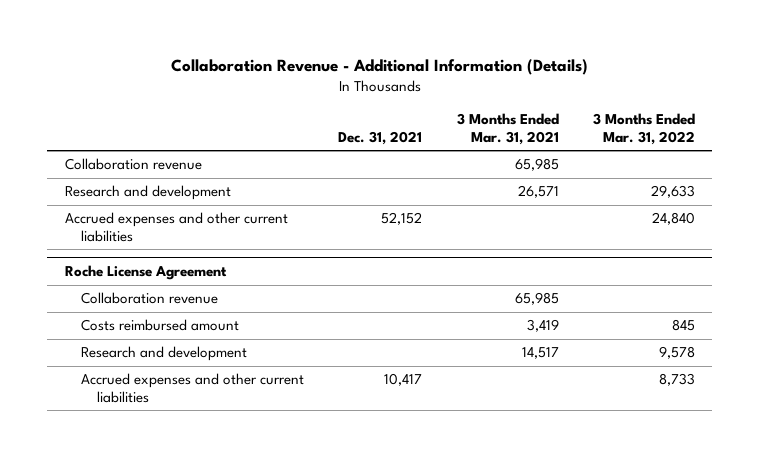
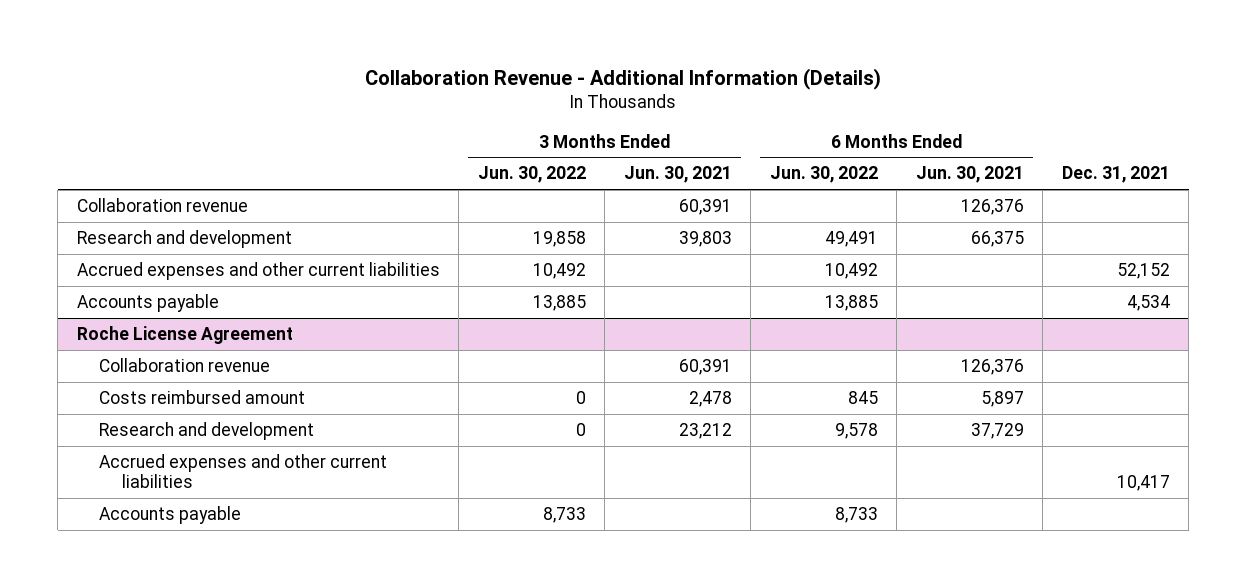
- | Dec. 31, 2021 | 3 Months Ended Mar. 31, 2021 | 3 Months Ended Mar. 31, 2022
+ | 3 Months Ended Jun. 30, 2022 | 3 Months Ended Jun. 30, 2021 | 6 Months Ended Jun. 30, 2022 | 6 Months Ended Jun. 30, 2021 | Dec. 31, 2021
+ Accounts payable | 13,885 | | 13,885 | | 4,534
@ Roche License Agreement
+ Accounts payable | 8,733 | | 8,733 | |

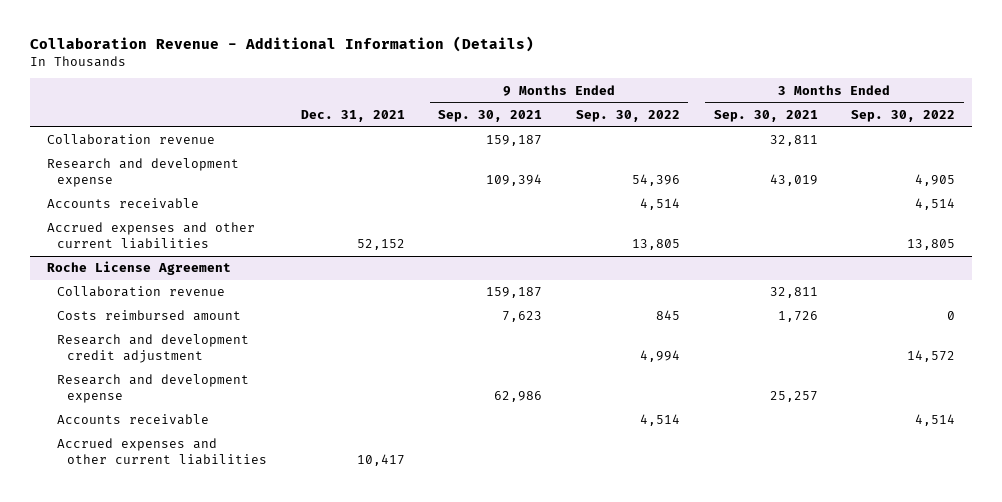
- | 3 Months Ended Jun. 30, 2022 | 3 Months Ended Jun. 30, 2021 | 6 Months Ended Jun. 30, 2022 | 6 Months Ended Jun. 30, 2021 | Dec. 31, 2021
+ | Dec. 31, 2021 | 9 Months Ended Sep. 30, 2021 | 9 Months Ended Sep. 30, 2022 | 3 Months Ended Sep. 30, 2021 | 3 Months Ended Sep. 30, 2022
- Research and development | 19,858 | 39,803 | 49,491 | 66,375 |
+ Research and development expense | | 109,394 | 54,396 | 43,019 | 4,905
+ Accounts receivable | | | 4,514 | | 4,514
- Accounts payable | 13,885 | | 13,885 | | 4,534
@ Roche License Agreement
- Research and development | 0 | 23,212 | 9,578 | 37,729 |
+ Research and development credit adjustment | | | 4,994 | | 14,572
+ Research and development expense | | 62,986 | | 25,257 |
+ Accounts receivable | | | 4,514 | | 4,514
- Accounts payable | 8,733 | | 8,733 | |

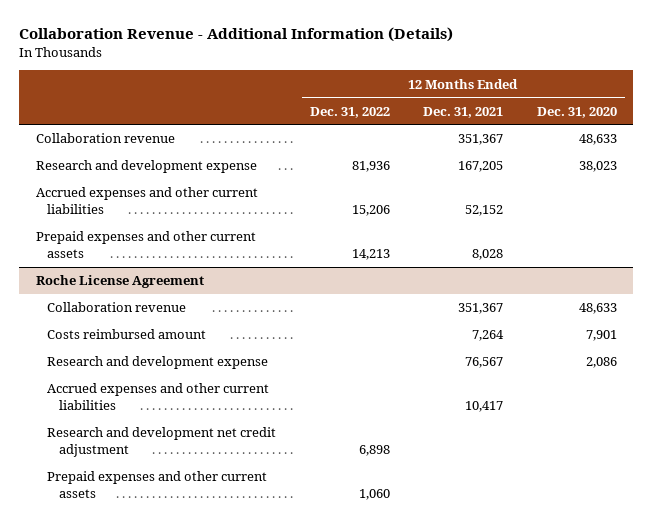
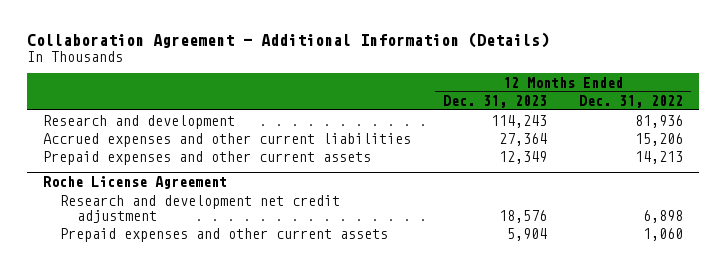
- Collaboration Revenue - Additional Information (Details)
+ Collaboration Agreement - Additional Information (Details)
- | 12 Months Ended Dec. 31, 2022 | 12 Months Ended Dec. 31, 2021 | 12 Months Ended Dec. 31, 2020
+ | 12 Months Ended Dec. 31, 2023 | 12 Months Ended Dec. 31, 2022
- Collaboration revenue | | 351,367 | 48,633
- Research and development expense | 81,936 | 167,205 | 38,023
+ Research and development | 114,243 | 81,936
@ Roche License Agreement
- Collaboration revenue | | 351,367 | 48,633
- Costs reimbursed amount | | 7,264 | 7,901
- Research and development expense | | 76,567 | 2,086
- Accrued expenses and other current liabilities | | 10,417 |

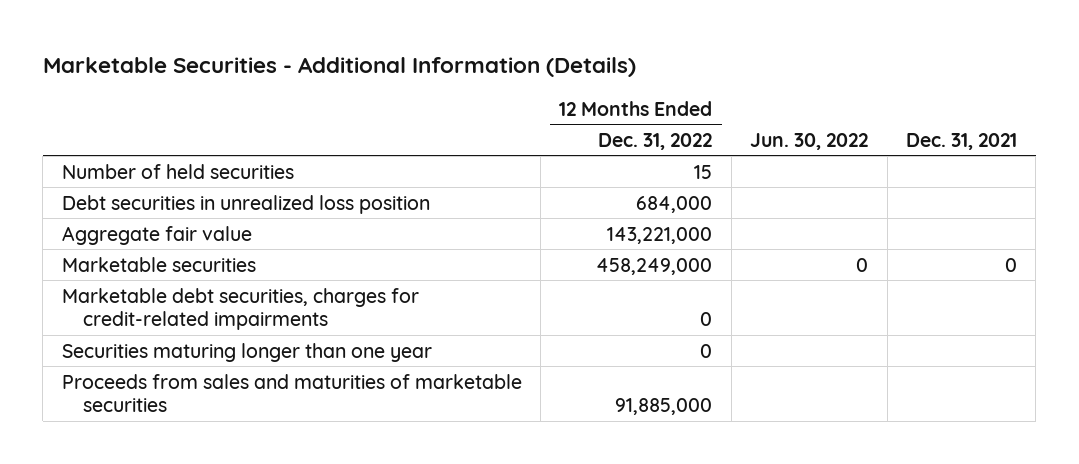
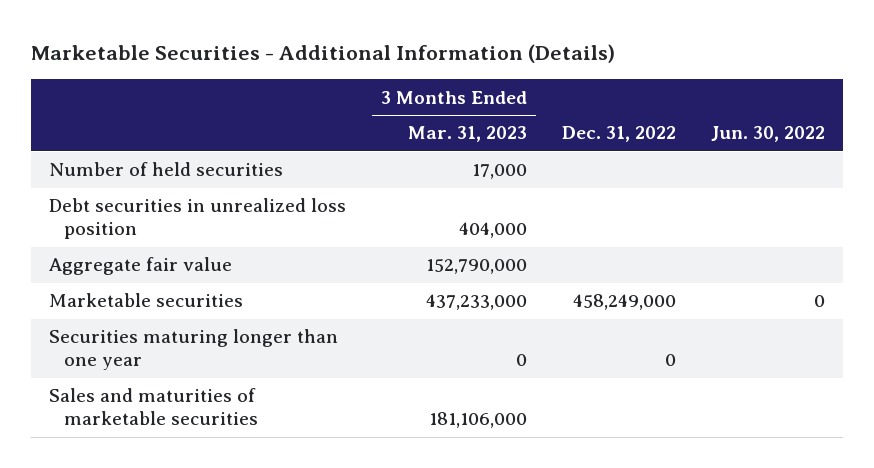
- | 12 Months Ended Dec. 31, 2022 | Jun. 30, 2022 | Dec. 31, 2021
+ | 3 Months Ended Mar. 31, 2023 | Dec. 31, 2022 | Jun. 30, 2022
- Marketable debt securities, charges for credit-related impairments | 0 | |
- Proceeds from sales and maturities of marketable securities | 91,885,000 | |
+ Sales and maturities of marketable securities | 181,106,000 | |

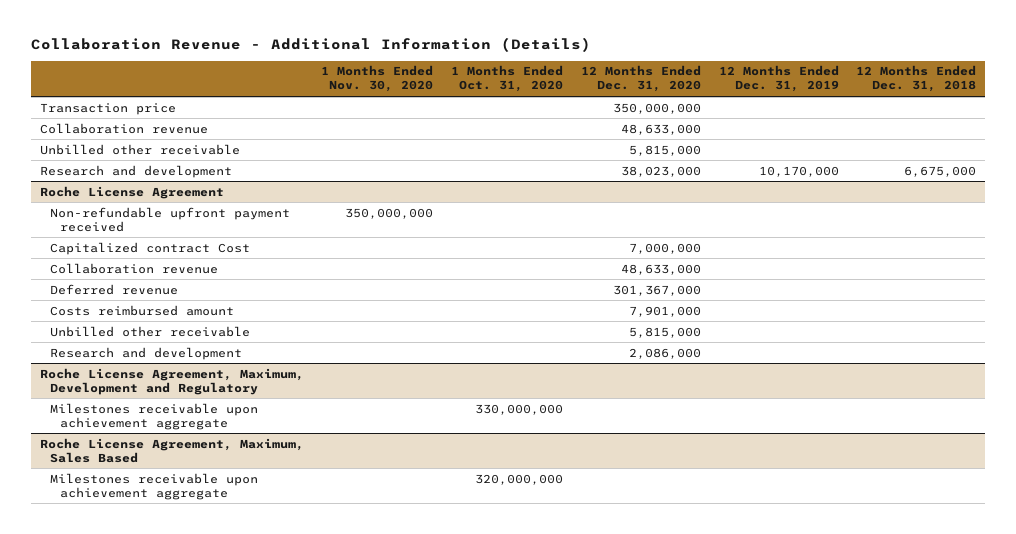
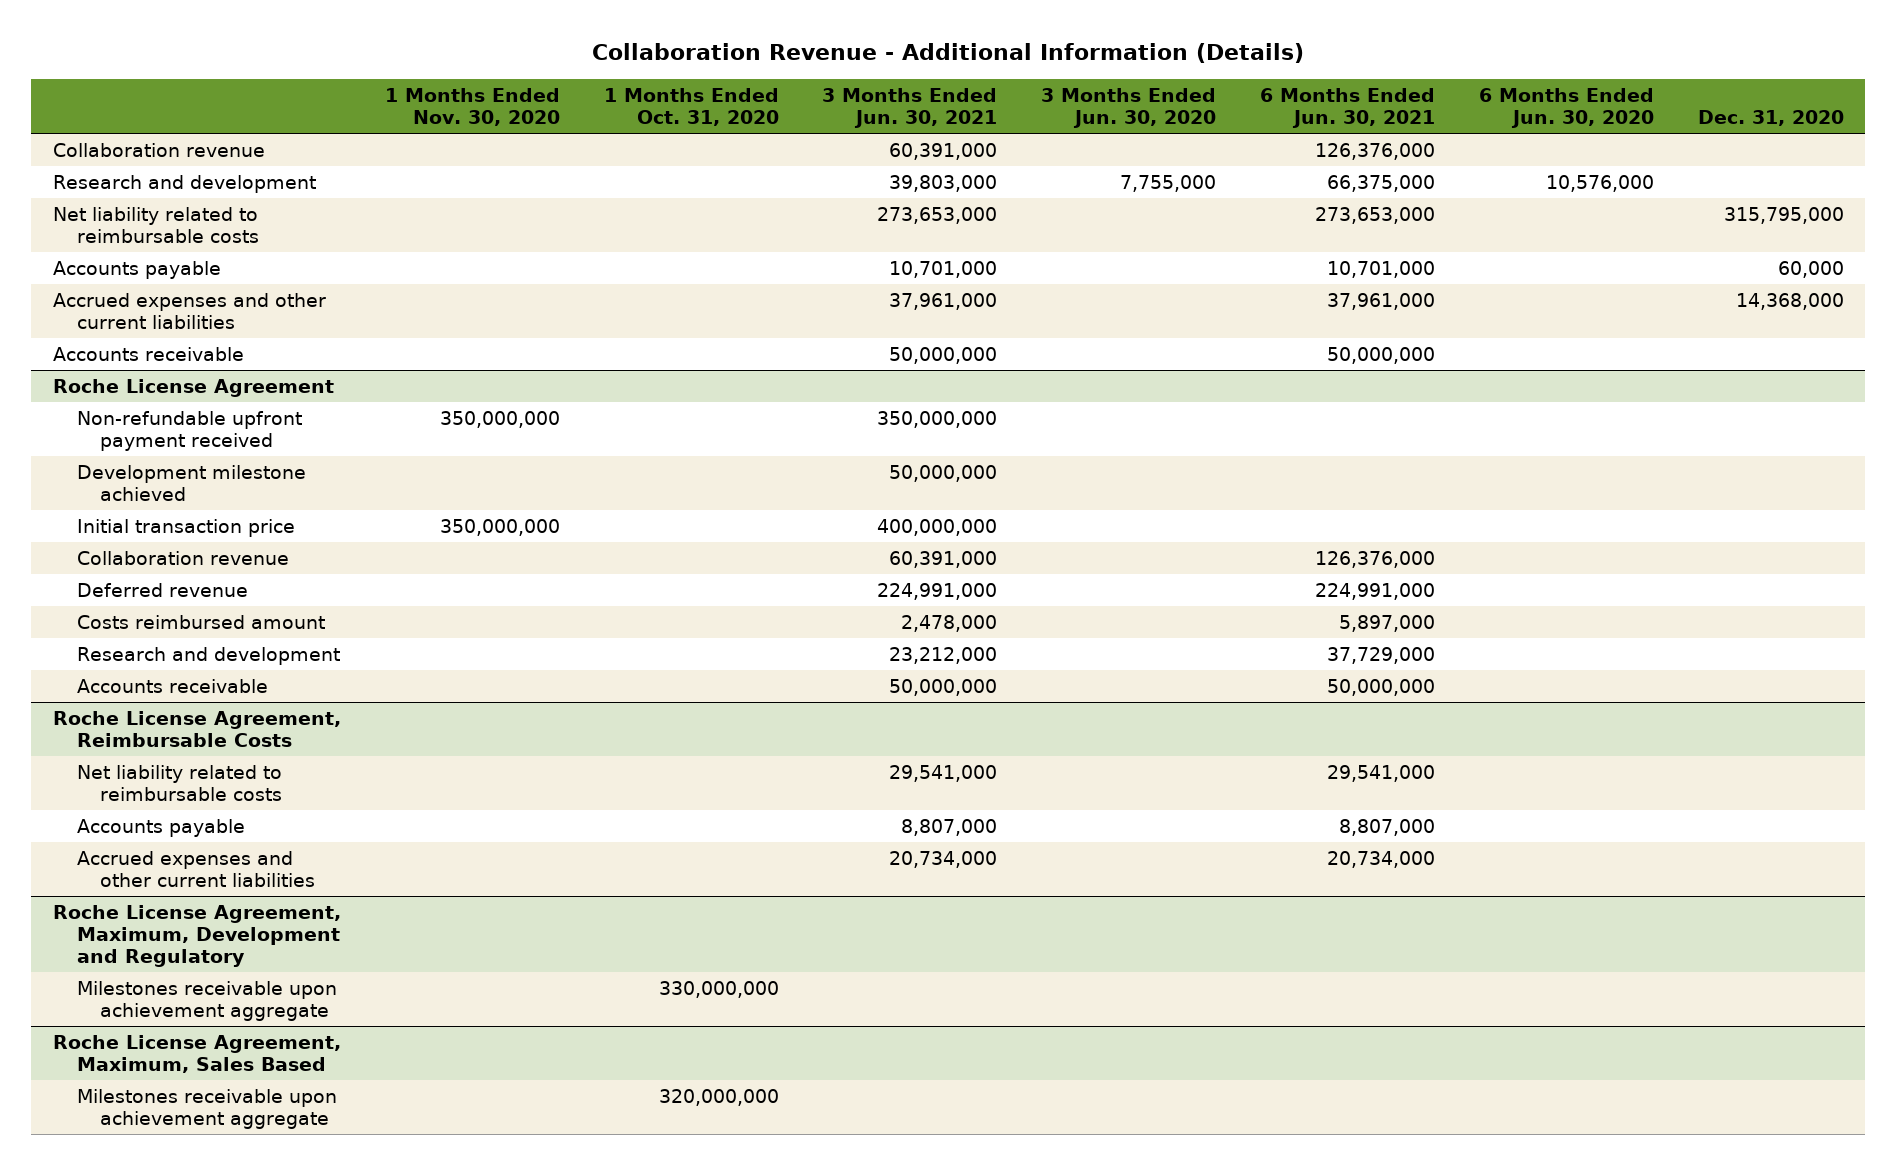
- | 1 Months Ended Nov. 30, 2020 | 1 Months Ended Oct. 31, 2020 | 12 Months Ended Dec. 31, 2020 | 12 Months Ended Dec. 31, 2019 | 12 Months Ended Dec. 31, 2018
+ | 1 Months Ended Nov. 30, 2020 | 1 Months Ended Oct. 31, 2020 | 3 Months Ended Jun. 30, 2021 | 3 Months Ended Jun. 30, 2020 | 6 Months Ended Jun. 30, 2021 | 6 Months Ended Jun. 30, 2020 | Dec. 31, 2020
- Transaction price | | | 350,000,000 | |
- Unbilled other receivable | | | 5,815,000 | |
+ Net liability related to reimbursable costs | | | 273,653,000 | | 273,653,000 | | 315,795,000
+ Accounts payable | | | 10,701,000 | | 10,701,000 | | 60,000
+ Accrued expenses and other current liabilities | | | 37,961,000 | | 37,961,000 | | 14,368,000
+ Accounts receivable | | | 50,000,000 | | 50,000,000 | |
@ Roche License Agreement
- Capitalized contract Cost | | | 7,000,000 | |
+ Development milestone achieved | | | 50,000,000 | | | |
+ Initial transaction price | 350,000,000 | | 400,000,000 | | | |
- Unbilled other receivable | | | 5,815,000 | |
+ Accounts receivable | | | 50,000,000 | | 50,000,000 | |
+ Roche License Agreement, Reimbursable Costs
+ Net liability related to reimbursable costs | | | 29,541,000 | | 29,541,000 | |
+ Accounts payable | | | 8,807,000 | | 8,807,000 | |
+ Accrued expenses and other current liabilities | | | 20,734,000 | | 20,734,000 | |

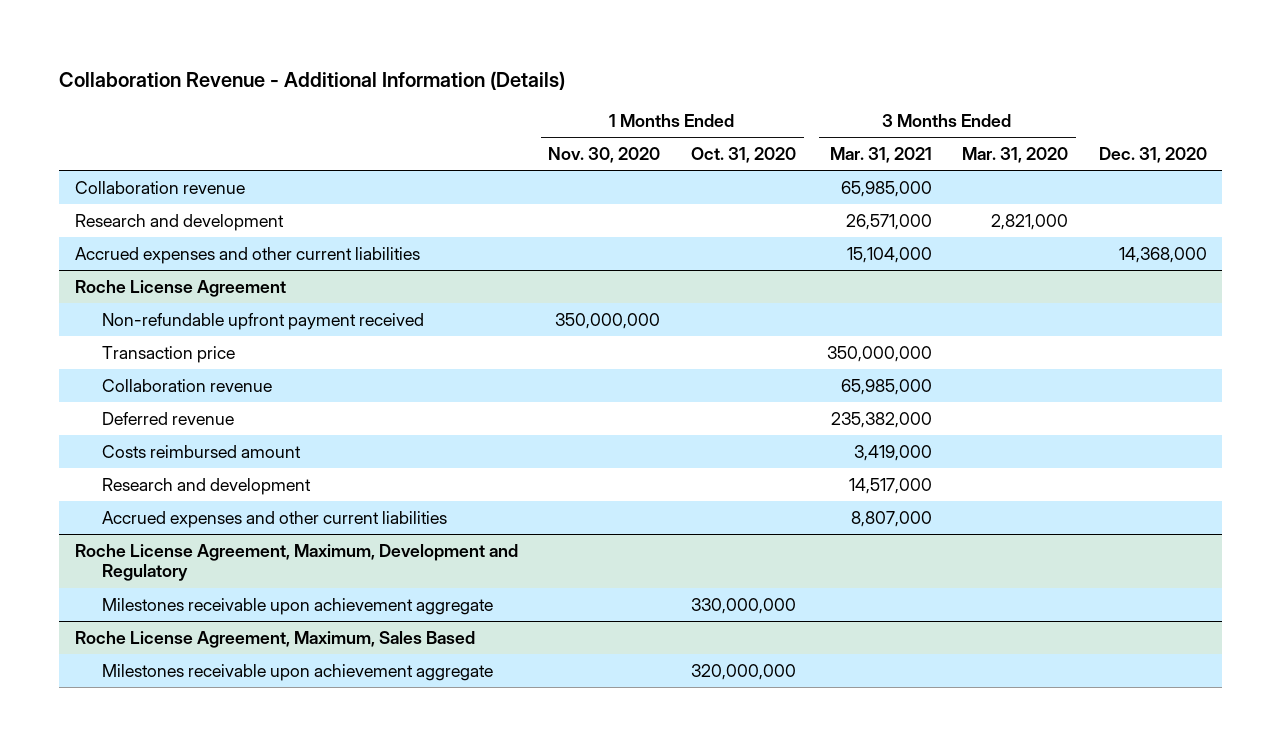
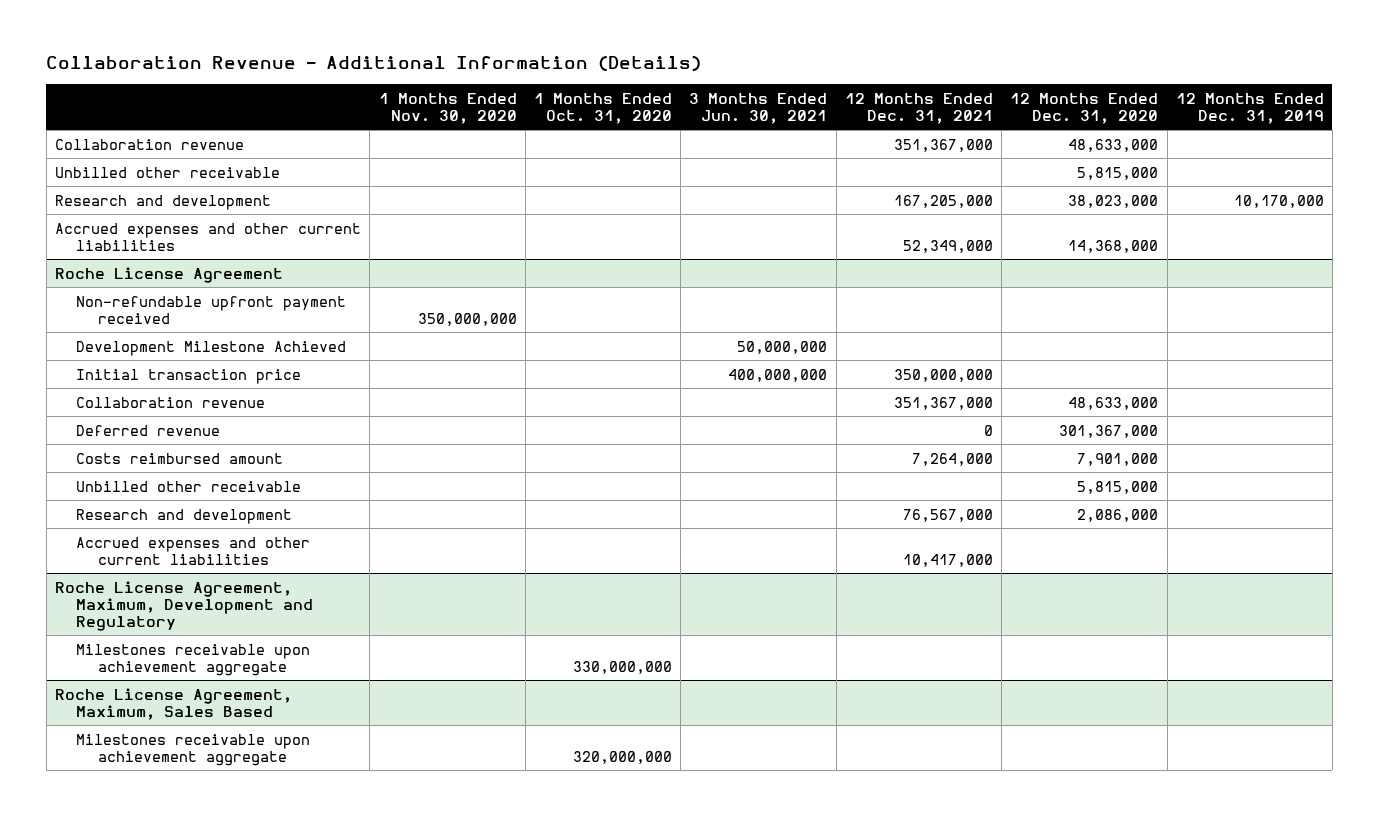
- | 1 Months Ended Nov. 30, 2020 | 1 Months Ended Oct. 31, 2020 | 3 Months Ended Mar. 31, 2021 | 3 Months Ended Mar. 31, 2020 | Dec. 31, 2020
+ | 1 Months Ended Nov. 30, 2020 | 1 Months Ended Oct. 31, 2020 | 3 Months Ended Jun. 30, 2021 | 12 Months Ended Dec. 31, 2021 | 12 Months Ended Dec. 31, 2020 | 12 Months Ended Dec. 31, 2019
+ Unbilled other receivable | | | | | 5,815,000 |
@ Roche License Agreement
- Transaction price | | | 350,000,000 | |
+ Development Milestone Achieved | | | 50,000,000 | | |
+ Initial transaction price | | | 400,000,000 | 350,000,000 | |
+ Unbilled other receivable | | | | | 5,815,000 |

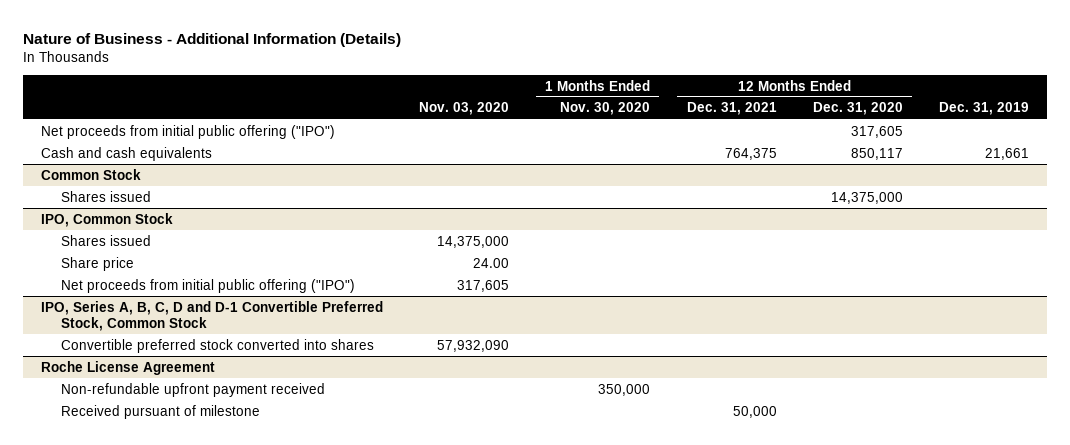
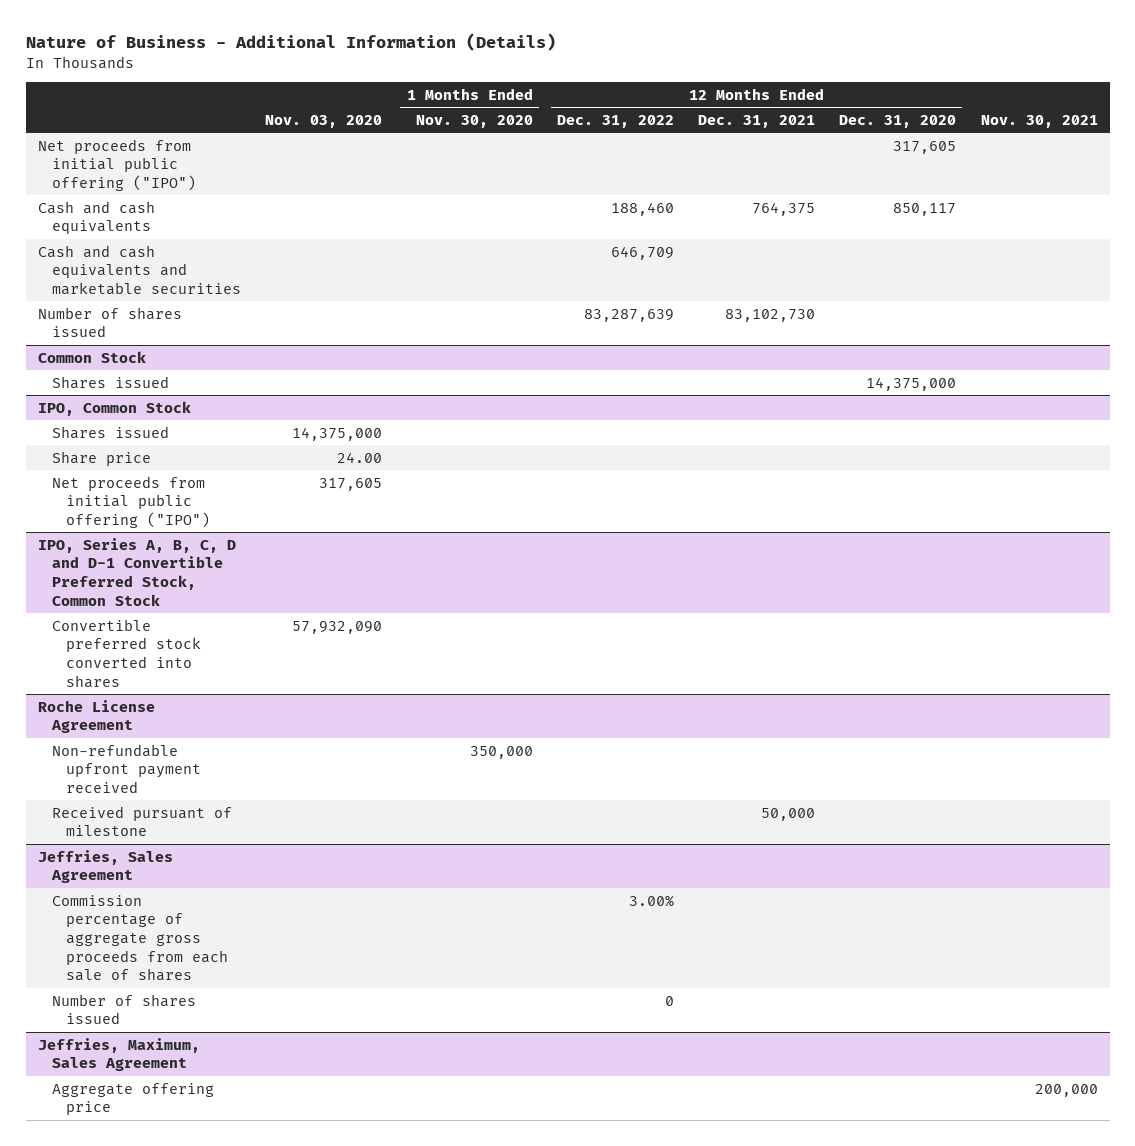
- | Nov. 03, 2020 | 1 Months Ended Nov. 30, 2020 | 12 Months Ended Dec. 31, 2021 | 12 Months Ended Dec. 31, 2020 | Dec. 31, 2019
+ | Nov. 03, 2020 | 1 Months Ended Nov. 30, 2020 | 12 Months Ended Dec. 31, 2022 | 12 Months Ended Dec. 31, 2021 | 12 Months Ended Dec. 31, 2020 | Nov. 30, 2021
+ Cash and cash equivalents and marketable securities | | | 646,709 | | |
+ Number of shares issued | | | 83,287,639 | 83,102,730 | |
+ Jeffries, Sales Agreement
+ Commission percentage of aggregate gross proceeds from each sale of shares | | | 3.00% | | |
+ Number of shares issued | | | 0 | | |
+ Jeffries, Maximum, Sales Agreement
+ Aggregate offering price | | | | | | 200,000

